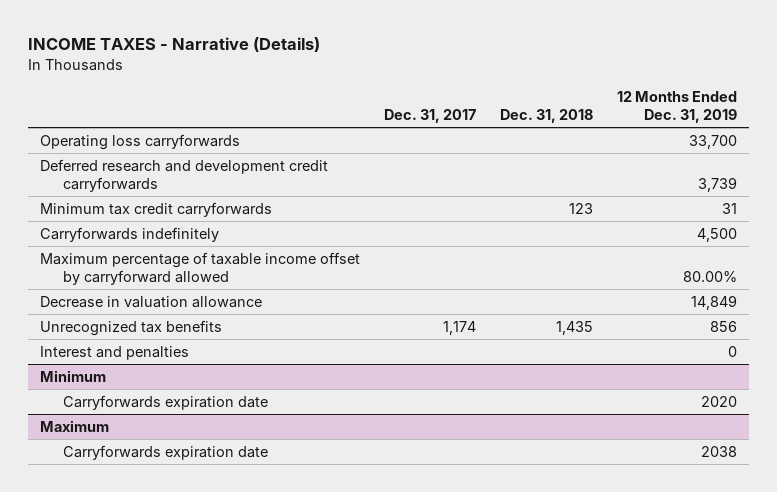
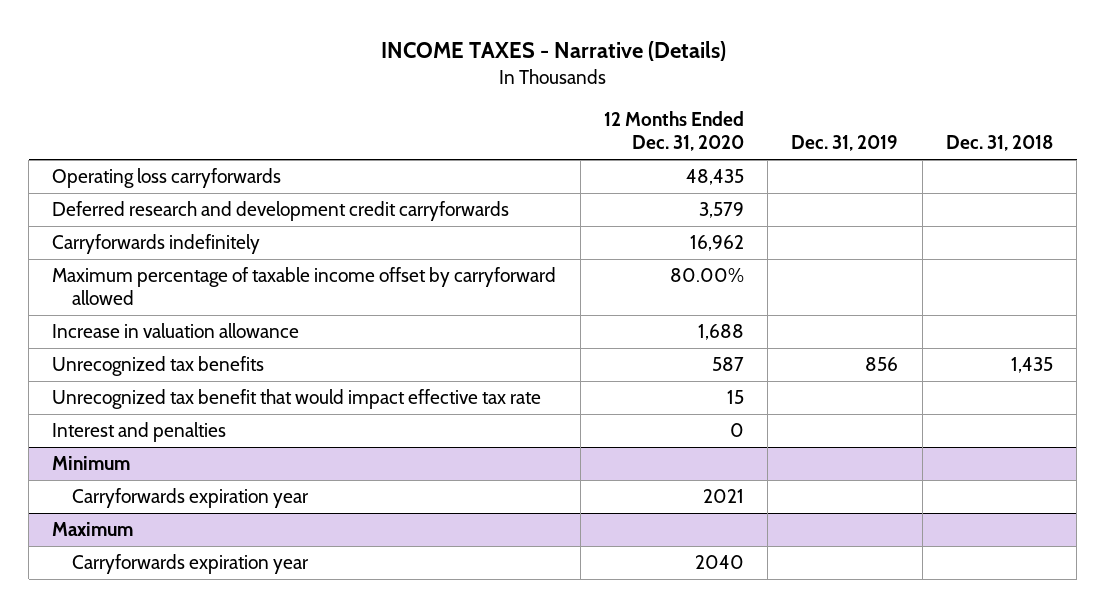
- | Dec. 31, 2017 | Dec. 31, 2018 | 12 Months Ended Dec. 31, 2019
+ | 12 Months Ended Dec. 31, 2020 | Dec. 31, 2019 | Dec. 31, 2018
- Minimum tax credit carryforwards | | 123 | 31
- Decrease in valuation allowance | | | 14,849
+ Increase in valuation allowance | 1,688 | |
+ Unrecognized tax benefit that would impact effective tax rate | 15 | |
@ Minimum
- Carryforwards expiration date | | | 2020
+ Carryforwards expiration year | 2021 | |
@ Maximum
- Carryforwards expiration date | | | 2038
+ Carryforwards expiration year | 2040 | |

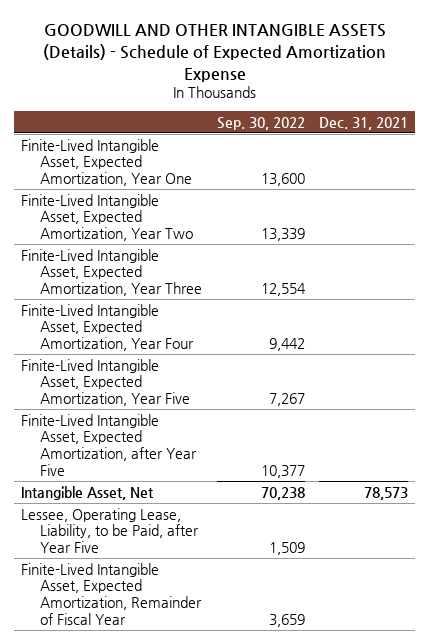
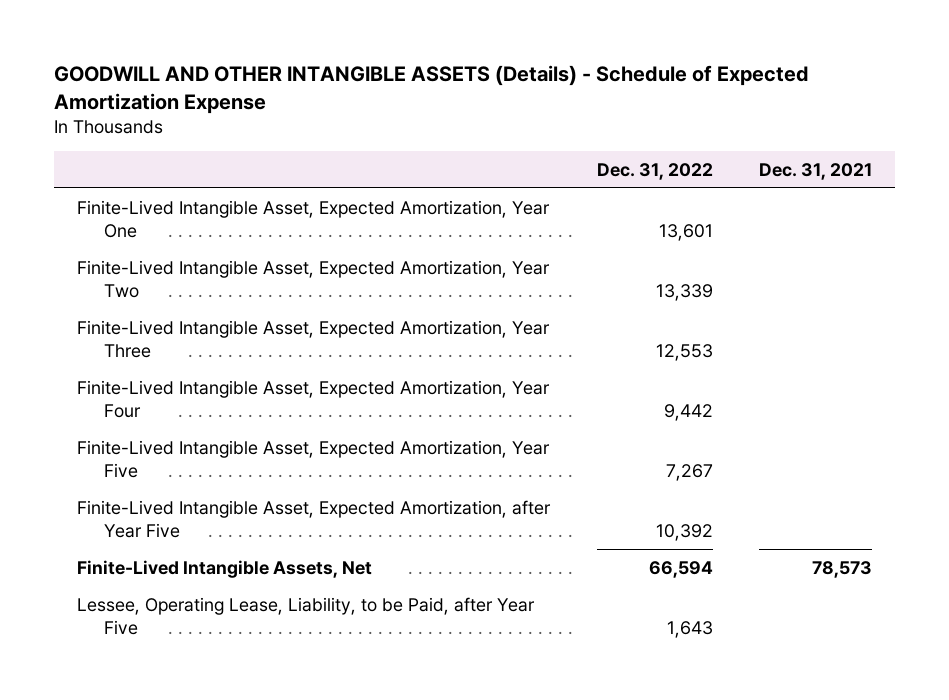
- | Sep. 30, 2022 | Dec. 31, 2021
+ | Dec. 31, 2022 | Dec. 31, 2021
- Intangible Asset, Net | 70,238 | 78,573
+ Finite-Lived Intangible Assets, Net | 66,594 | 78,573
- Finite-Lived Intangible Asset, Expected Amortization, Remainder of Fiscal Year | 3,659 |

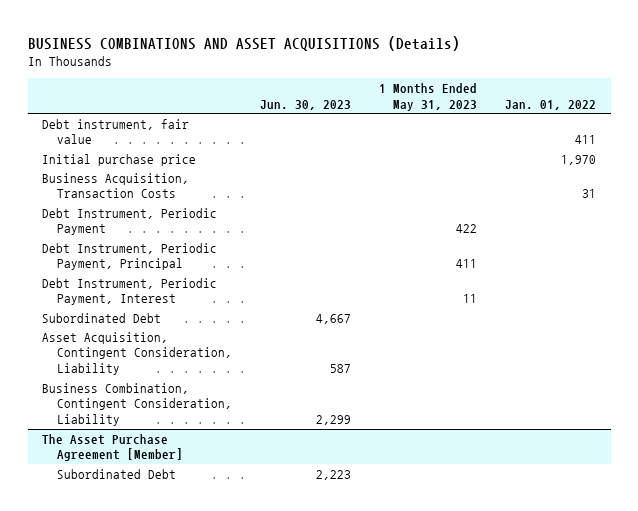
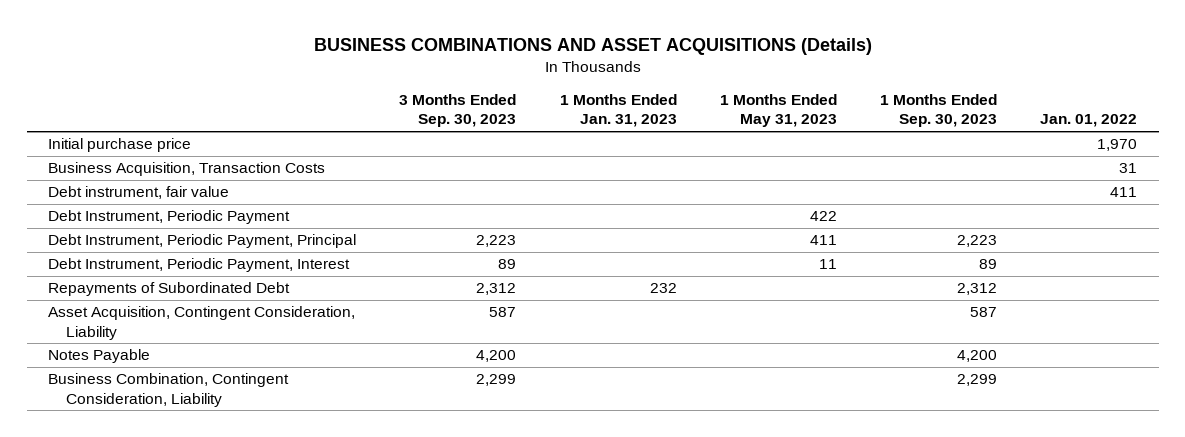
- | Jun. 30, 2023 | 1 Months Ended May 31, 2023 | Jan. 01, 2022
+ | 3 Months Ended Sep. 30, 2023 | 1 Months Ended Jan. 31, 2023 | 1 Months Ended May 31, 2023 | 1 Months Ended Sep. 30, 2023 | Jan. 01, 2022
moved down: Debt instrument, fair value | | | | | 411
- Subordinated Debt | 4,667 | |
+ Repayments of Subordinated Debt | 2,312 | 232 | | 2,312 |
+ Notes Payable | 4,200 | | | 4,200 |
- The Asset Purchase Agreement [Member]
- Subordinated Debt | 2,223 | |

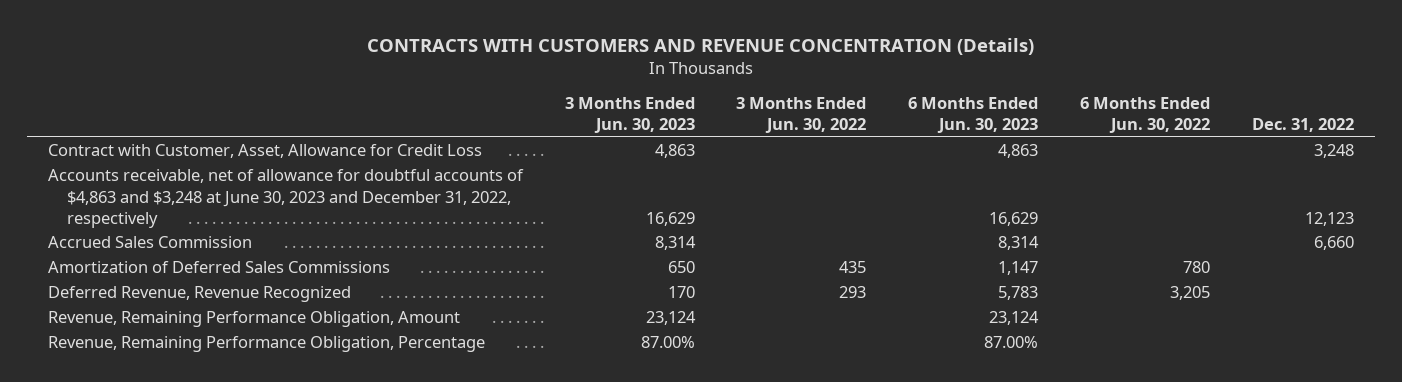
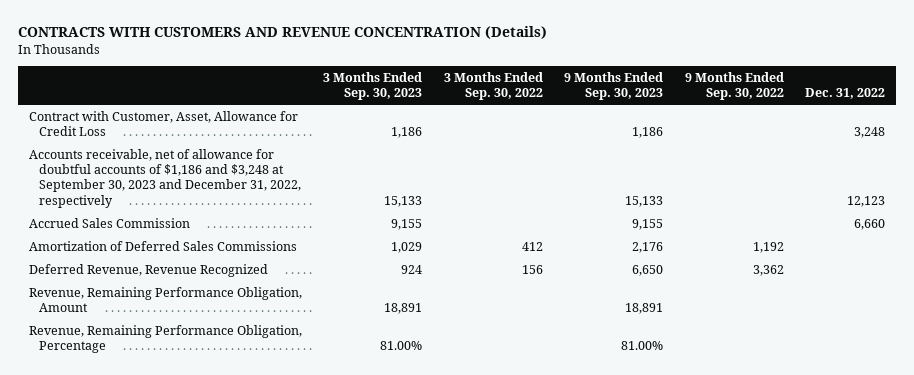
- | 3 Months Ended Jun. 30, 2023 | 3 Months Ended Jun. 30, 2022 | 6 Months Ended Jun. 30, 2023 | 6 Months Ended Jun. 30, 2022 | Dec. 31, 2022
+ | 3 Months Ended Sep. 30, 2023 | 3 Months Ended Sep. 30, 2022 | 9 Months Ended Sep. 30, 2023 | 9 Months Ended Sep. 30, 2022 | Dec. 31, 2022
- Accounts receivable, net of allowance for doubtful accounts of $4,863 and $3,248 at June 30, 2023 and December 31, 2022, respectively | 16,629 | | 16,629 | | 12,123
+ Accounts receivable, net of allowance for doubtful accounts of $1,186 and $3,248 at September 30, 2023 and December 31, 2022, respectively | 15,133 | | 15,133 | | 12,123

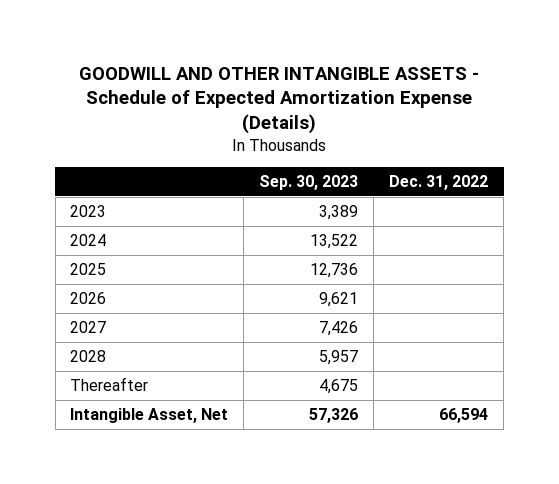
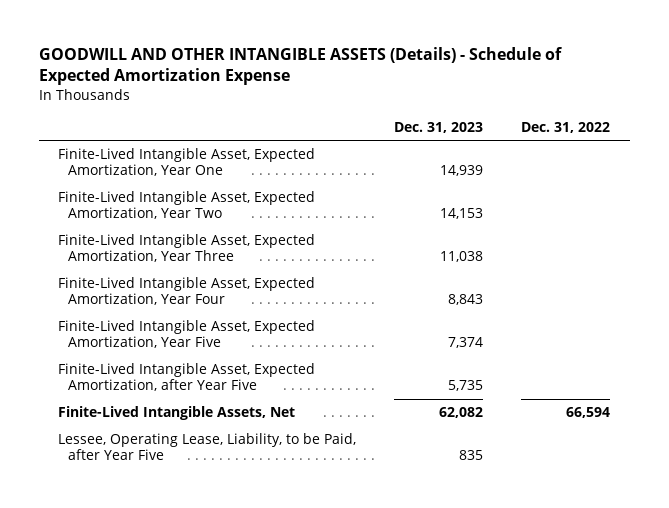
- GOODWILL AND OTHER INTANGIBLE ASSETS - Schedule of Expected Amortization Expense (Details)
+ GOODWILL AND OTHER INTANGIBLE ASSETS (Details) - Schedule of Expected Amortization Expense
- | Sep. 30, 2023 | Dec. 31, 2022
+ | Dec. 31, 2023 | Dec. 31, 2022
- 2023 | 3,389 |
- 2024 | 13,522 |
- 2025 | 12,736 |
- 2026 | 9,621 |
- 2027 | 7,426 |
- 2028 | 5,957 |
- Thereafter | 4,675 |
- Intangible Asset, Net | 57,326 | 66,594
+ Finite-Lived Intangible Asset, Expected Amortization, Year One | 14,939 |
+ Finite-Lived Intangible Asset, Expected Amortization, Year Two | 14,153 |
+ Finite-Lived Intangible Asset, Expected Amortization, Year Three | 11,038 |
+ Finite-Lived Intangible Asset, Expected Amortization, Year Four | 8,843 |
+ Finite-Lived Intangible Asset, Expected Amortization, Year Five | 7,374 |
+ Finite-Lived Intangible Asset, Expected Amortization, after Year Five | 5,735 |
+ Finite-Lived Intangible Assets, Net | 62,082 | 66,594
+ Lessee, Operating Lease, Liability, to be Paid, after Year Five | 835 |

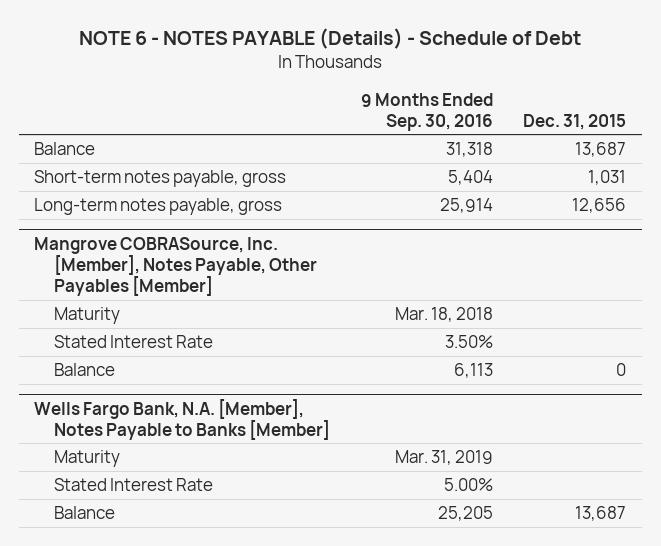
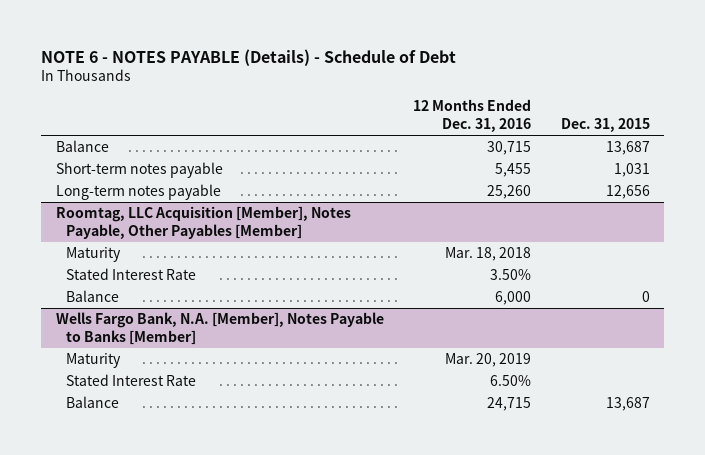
- | 9 Months Ended Sep. 30, 2016 | Dec. 31, 2015
+ | 12 Months Ended Dec. 31, 2016 | Dec. 31, 2015
- Short-term notes payable, gross | 5,404 | 1,031
- Long-term notes payable, gross | 25,914 | 12,656
- Mangrove COBRASource, Inc. [Member], Notes Payable, Other Payables [Member]
- Maturity | Mar. 18, 2018 |
- Stated Interest Rate | 3.50% |
- Balance | 6,113 | 0
+ Short-term notes payable | 5,455 | 1,031
+ Long-term notes payable | 25,260 | 12,656
+ Roomtag, LLC Acquisition [Member], Notes Payable, Other Payables [Member]
+ Maturity | Mar. 18, 2018 |
+ Stated Interest Rate | 3.50% |
+ Balance | 6,000 | 0

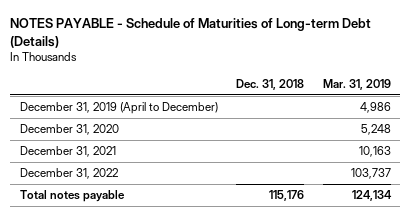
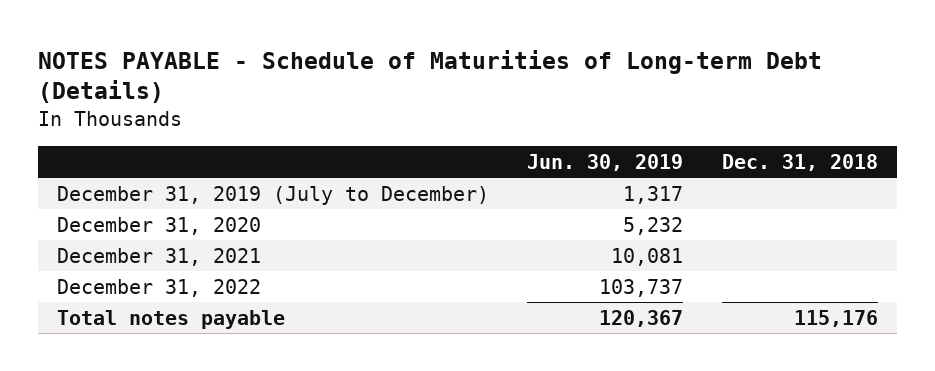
- | Dec. 31, 2018 | Mar. 31, 2019
+ | Jun. 30, 2019 | Dec. 31, 2018
- December 31, 2019 (April to December) | | 4,986
+ December 31, 2019 (July to December) | 1,317 |

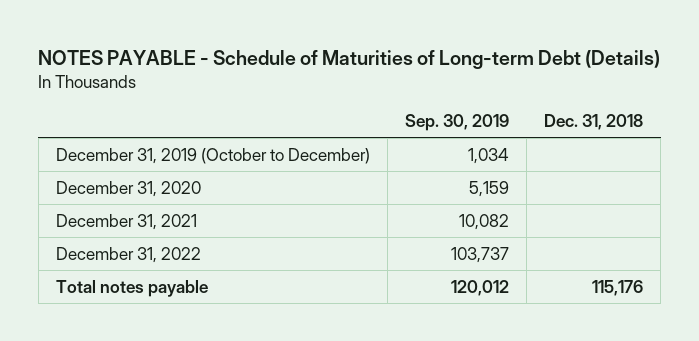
- | Jun. 30, 2019 | Dec. 31, 2018
+ | Sep. 30, 2019 | Dec. 31, 2018
- December 31, 2019 (July to December) | 1,317 |
+ December 31, 2019 (October to December) | 1,034 |

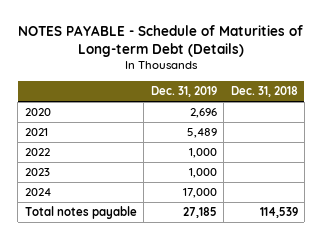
- | Sep. 30, 2019 | Dec. 31, 2018
+ | Dec. 31, 2019 | Dec. 31, 2018
- December 31, 2019 (October to December) | 1,034 |
- December 31, 2020 | 5,159 |
- December 31, 2021 | 10,082 |
- December 31, 2022 | 103,737 |
- Total notes payable | 120,012 | 115,176
+ 2020 | 2,696 |
+ 2021 | 5,489 |
+ 2022 | 1,000 |
+ 2023 | 1,000 |
+ 2024 | 17,000 |
+ Total notes payable | 27,185 | 114,539

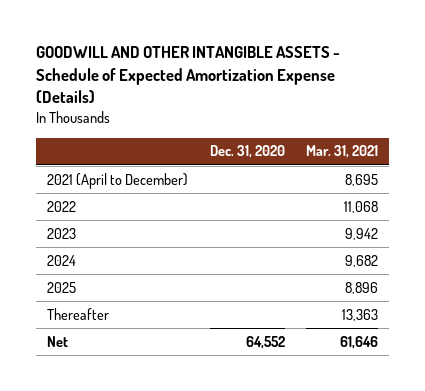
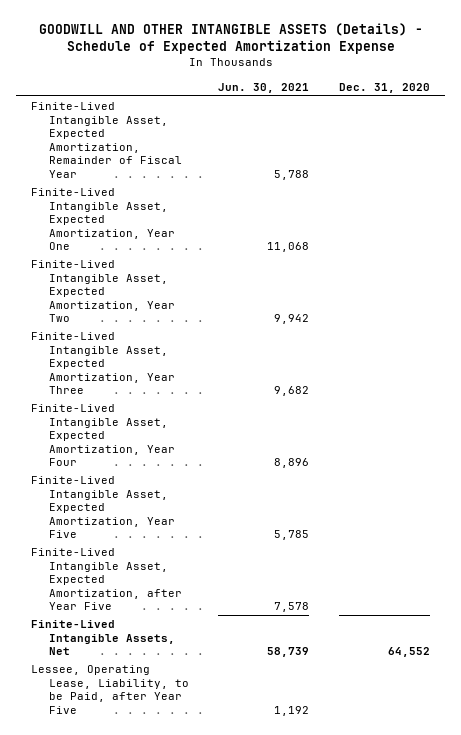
- GOODWILL AND OTHER INTANGIBLE ASSETS - Schedule of Expected Amortization Expense (Details)
+ GOODWILL AND OTHER INTANGIBLE ASSETS (Details) - Schedule of Expected Amortization Expense
- | Dec. 31, 2020 | Mar. 31, 2021
+ | Jun. 30, 2021 | Dec. 31, 2020
- 2021 (April to December) | | 8,695
- 2022 | | 11,068
- 2023 | | 9,942
- 2024 | | 9,682
- 2025 | | 8,896
- Thereafter | | 13,363
- Net | 64,552 | 61,646
+ Finite-Lived Intangible Asset, Expected Amortization, Remainder of Fiscal Year | 5,788 |
+ Finite-Lived Intangible Asset, Expected Amortization, Year One | 11,068 |
+ Finite-Lived Intangible Asset, Expected Amortization, Year Two | 9,942 |
+ Finite-Lived Intangible Asset, Expected Amortization, Year Three | 9,682 |
+ Finite-Lived Intangible Asset, Expected Amortization, Year Four | 8,896 |
+ Finite-Lived Intangible Asset, Expected Amortization, Year Five | 5,785 |
+ Finite-Lived Intangible Asset, Expected Amortization, after Year Five | 7,578 |
+ Finite-Lived Intangible Assets, Net | 58,739 | 64,552
+ Lessee, Operating Lease, Liability, to be Paid, after Year Five | 1,192 |

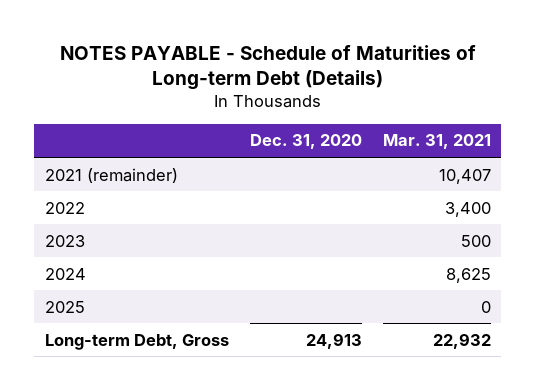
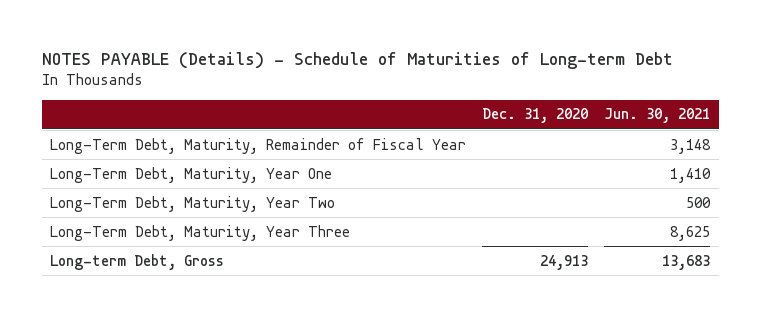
- NOTES PAYABLE - Schedule of Maturities of Long-term Debt (Details)
+ NOTES PAYABLE (Details) - Schedule of Maturities of Long-term Debt
- | Dec. 31, 2020 | Mar. 31, 2021
+ | Dec. 31, 2020 | Jun. 30, 2021
- 2021 (remainder) | | 10,407
- 2022 | | 3,400
- 2023 | | 500
- 2024 | | 8,625
- 2025 | | 0
+ Long-Term Debt, Maturity, Remainder of Fiscal Year | | 3,148
+ Long-Term Debt, Maturity, Year One | | 1,410
+ Long-Term Debt, Maturity, Year Two | | 500
+ Long-Term Debt, Maturity, Year Three | | 8,625

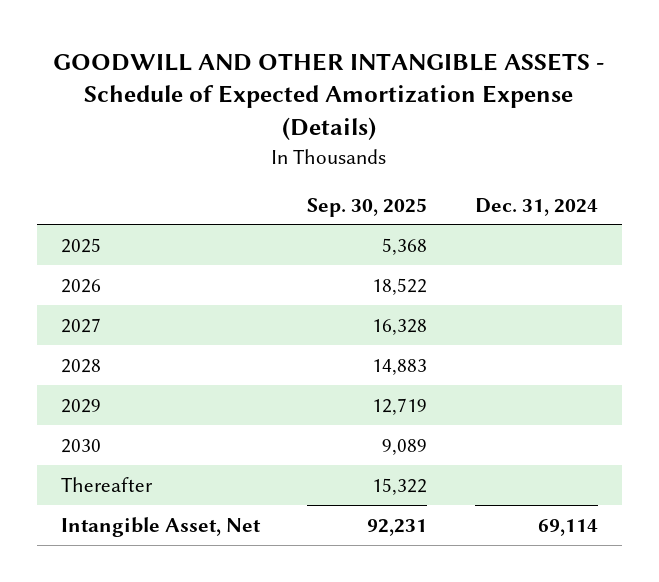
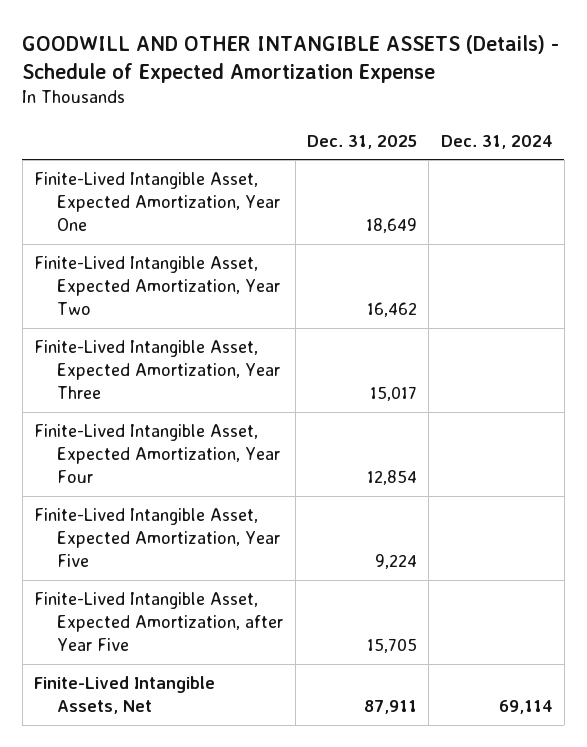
- GOODWILL AND OTHER INTANGIBLE ASSETS - Schedule of Expected Amortization Expense (Details)
+ GOODWILL AND OTHER INTANGIBLE ASSETS (Details) - Schedule of Expected Amortization Expense
- | Sep. 30, 2025 | Dec. 31, 2024
+ | Dec. 31, 2025 | Dec. 31, 2024
- 2025 | 5,368 |
- 2026 | 18,522 |
- 2027 | 16,328 |
- 2028 | 14,883 |
- 2029 | 12,719 |
- 2030 | 9,089 |
- Thereafter | 15,322 |
- Intangible Asset, Net | 92,231 | 69,114
+ Finite-Lived Intangible Asset, Expected Amortization, Year One | 18,649 |
+ Finite-Lived Intangible Asset, Expected Amortization, Year Two | 16,462 |
+ Finite-Lived Intangible Asset, Expected Amortization, Year Three | 15,017 |
+ Finite-Lived Intangible Asset, Expected Amortization, Year Four | 12,854 |
+ Finite-Lived Intangible Asset, Expected Amortization, Year Five | 9,224 |
+ Finite-Lived Intangible Asset, Expected Amortization, after Year Five | 15,705 |
+ Finite-Lived Intangible Assets, Net | 87,911 | 69,114

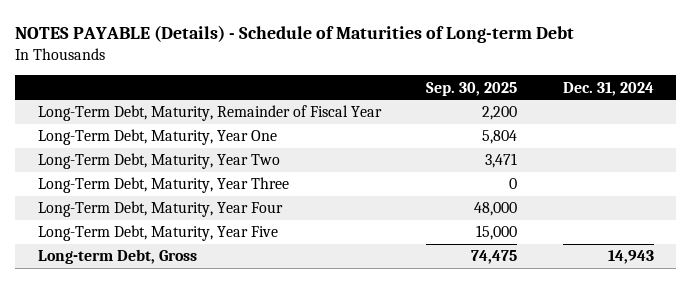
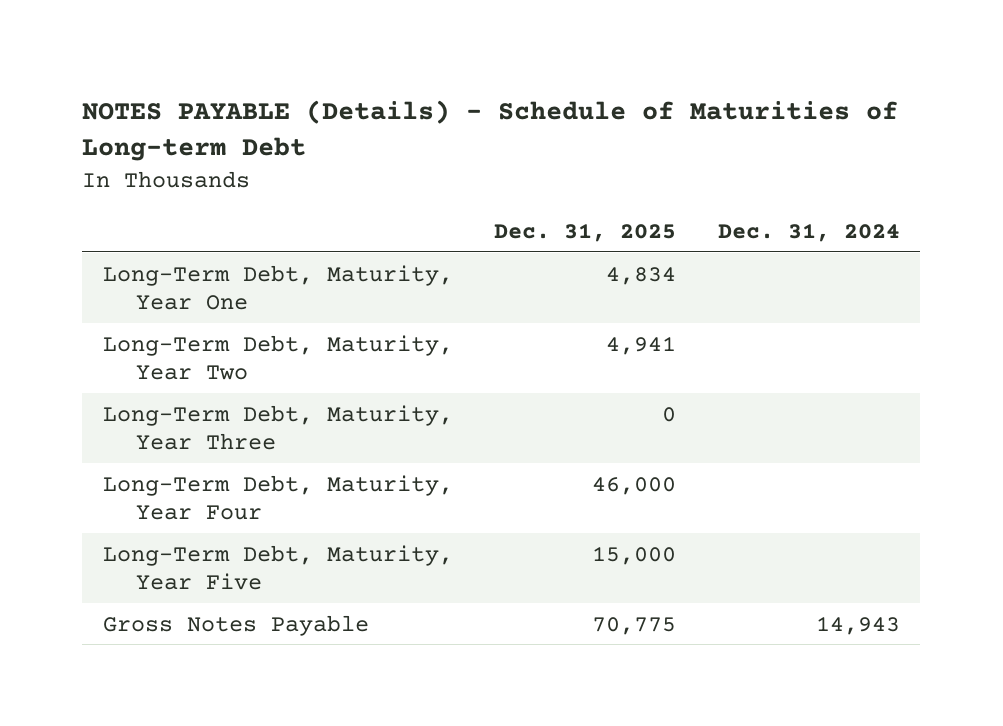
- | Sep. 30, 2025 | Dec. 31, 2024
+ | Dec. 31, 2025 | Dec. 31, 2024
- Long-Term Debt, Maturity, Remainder of Fiscal Year | 2,200 |
- Long-term Debt, Gross | 74,475 | 14,943
+ Gross Notes Payable | 70,775 | 14,943

